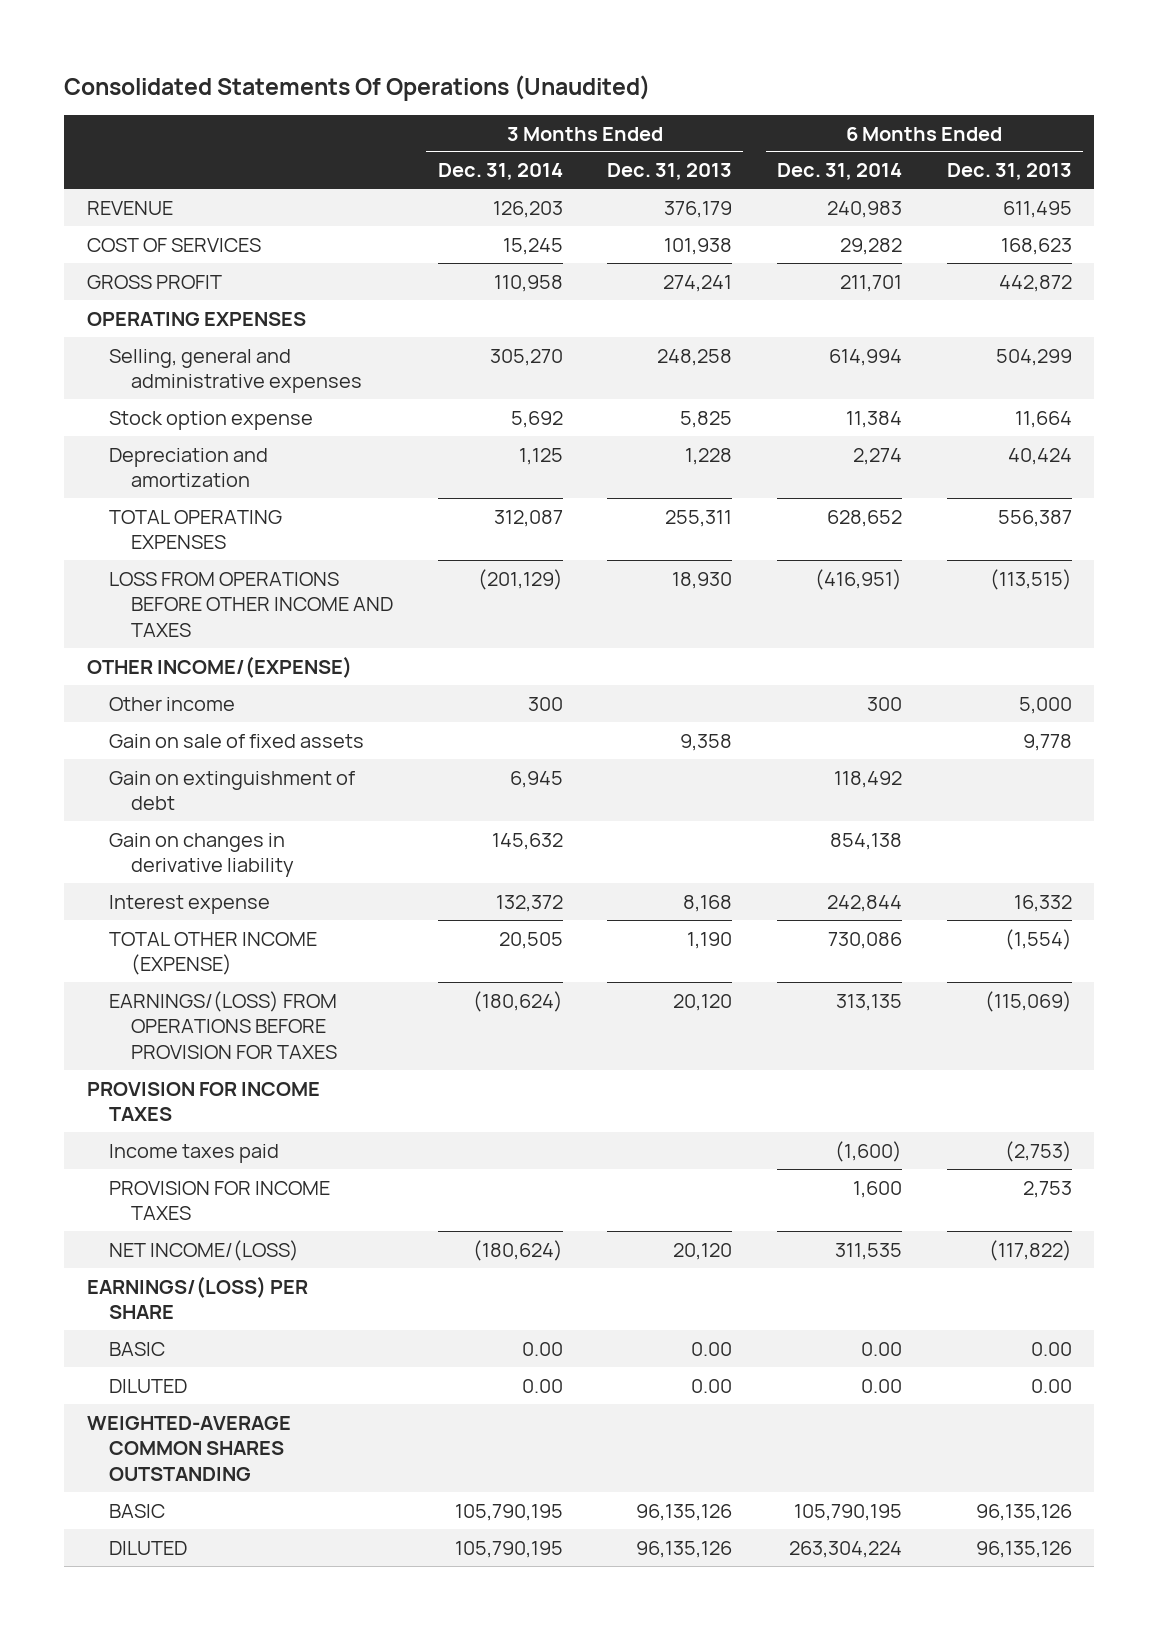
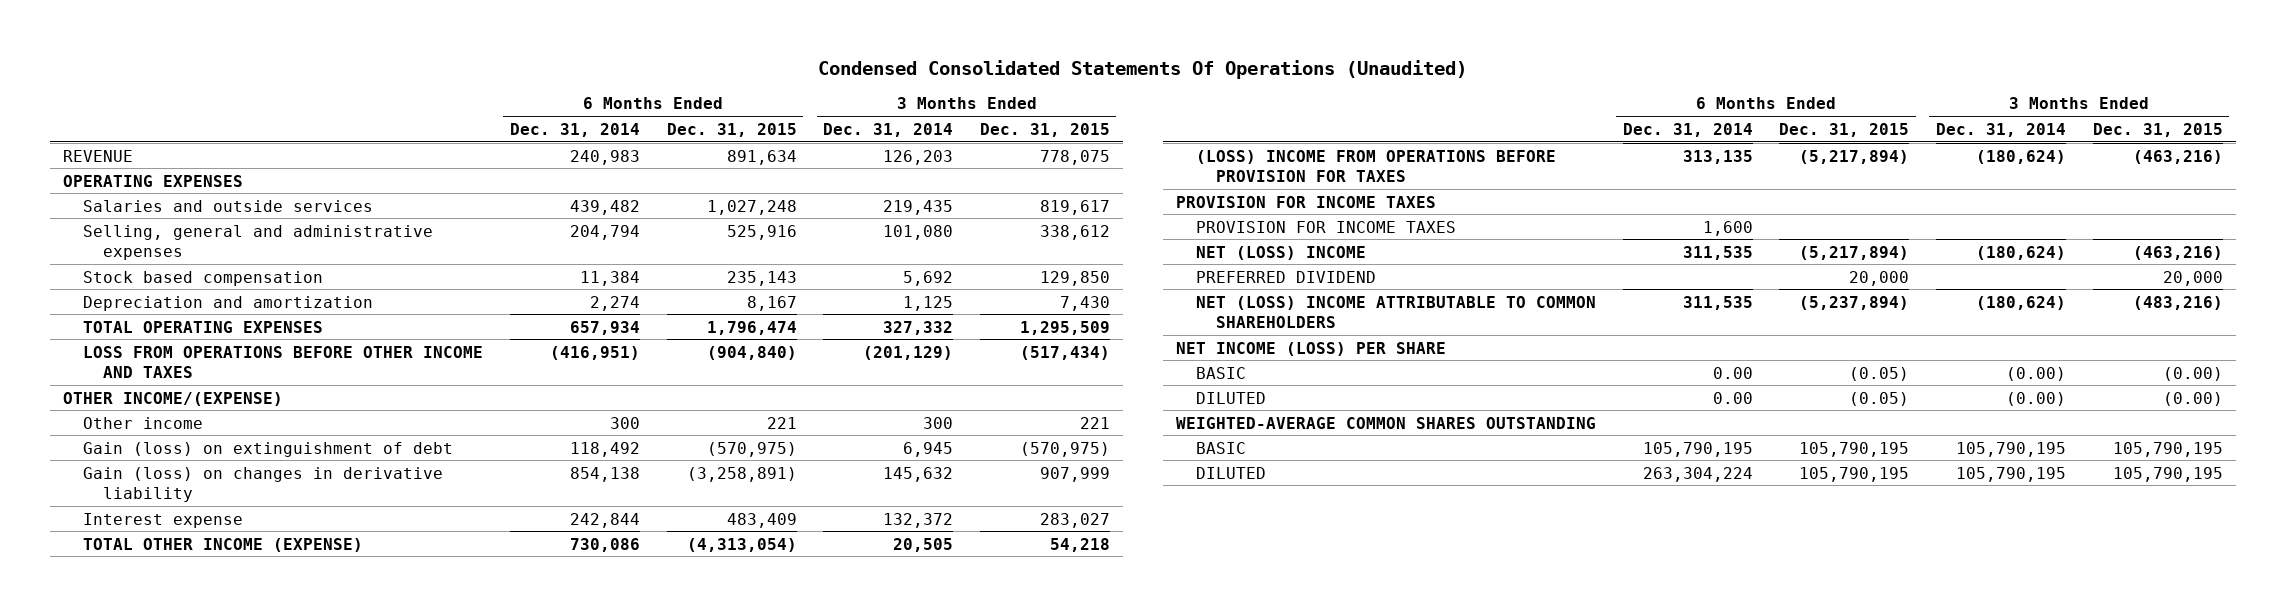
- Consolidated Statements Of Operations (Unaudited)
+ Condensed Consolidated Statements Of Operations (Unaudited)
- | 3 Months Ended Dec. 31, 2014 | 3 Months Ended Dec. 31, 2013 | 6 Months Ended Dec. 31, 2014 | 6 Months Ended Dec. 31, 2013
+ | 6 Months Ended Dec. 31, 2014 | 6 Months Ended Dec. 31, 2015 | 3 Months Ended Dec. 31, 2014 | 3 Months Ended Dec. 31, 2015
- COST OF SERVICES | 15,245 | 101,938 | 29,282 | 168,623
- GROSS PROFIT | 110,958 | 274,241 | 211,701 | 442,872
- Selling, general and administrative expenses | 305,270 | 248,258 | 614,994 | 504,299
- Stock option expense | 5,692 | 5,825 | 11,384 | 11,664
+ Salaries and outside services | 439,482 | 1,027,248 | 219,435 | 819,617
+ Selling, general and administrative expenses | 204,794 | 525,916 | 101,080 | 338,612
+ Stock based compensation | 11,384 | 235,143 | 5,692 | 129,850
- TOTAL OPERATING EXPENSES | 312,087 | 255,311 | 628,652 | 556,387
+ TOTAL OPERATING EXPENSES | 657,934 | 1,796,474 | 327,332 | 1,295,509
- Gain on sale of fixed assets | | 9,358 | | 9,778
- Gain on extinguishment of debt | 6,945 | | 118,492 |
- Gain on changes in derivative liability | 145,632 | | 854,138 |
+ Gain (loss) on extinguishment of debt | 118,492 | (570,975) | 6,945 | (570,975)
+ Gain (loss) on changes in derivative liability | 854,138 | (3,258,891) | 145,632 | 907,999
- EARNINGS/(LOSS) FROM OPERATIONS BEFORE PROVISION FOR TAXES | (180,624) | 20,120 | 313,135 | (115,069)
+ (LOSS) INCOME FROM OPERATIONS BEFORE PROVISION FOR TAXES | 313,135 | (5,217,894) | (180,624) | (463,216)
- Income taxes paid | | | (1,600) | (2,753)
- NET INCOME/(LOSS) | (180,624) | 20,120 | 311,535 | (117,822)
- EARNINGS/(LOSS) PER SHARE
- BASIC | 0.00 | 0.00 | 0.00 | 0.00
- DILUTED | 0.00 | 0.00 | 0.00 | 0.00
+ NET (LOSS) INCOME | 311,535 | (5,217,894) | (180,624) | (463,216)
+ PREFERRED DIVIDEND | | 20,000 | | 20,000
+ NET (LOSS) INCOME ATTRIBUTABLE TO COMMON SHAREHOLDERS | 311,535 | (5,237,894) | (180,624) | (483,216)
+ NET INCOME (LOSS) PER SHARE
+ BASIC | 0.00 | (0.05) | (0.00) | (0.00)
+ DILUTED | 0.00 | (0.05) | (0.00) | (0.00)

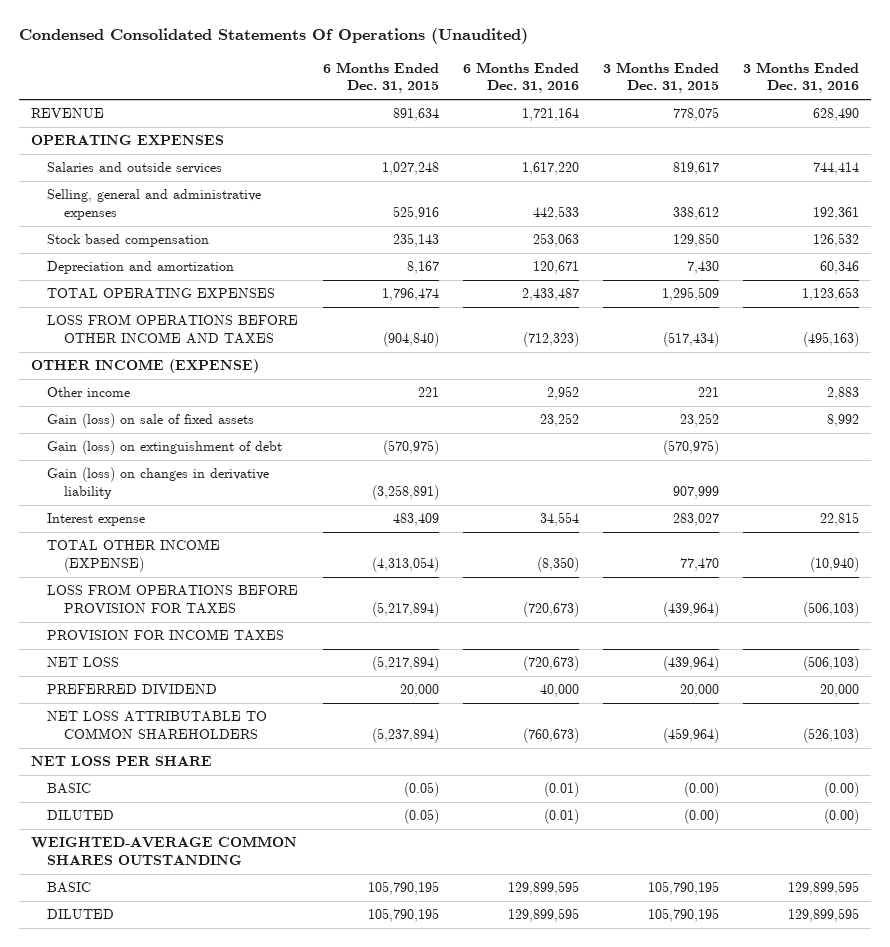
- | 6 Months Ended Dec. 31, 2014 | 6 Months Ended Dec. 31, 2015 | 3 Months Ended Dec. 31, 2014 | 3 Months Ended Dec. 31, 2015
+ | 6 Months Ended Dec. 31, 2015 | 6 Months Ended Dec. 31, 2016 | 3 Months Ended Dec. 31, 2015 | 3 Months Ended Dec. 31, 2016
- OTHER INCOME/(EXPENSE)
+ OTHER INCOME (EXPENSE)
+ Gain (loss) on sale of fixed assets | | 23,252 | 23,252 | 8,992
- TOTAL OTHER INCOME (EXPENSE) | 730,086 | (4,313,054) | 20,505 | 54,218
- (LOSS) INCOME FROM OPERATIONS BEFORE PROVISION FOR TAXES | 313,135 | (5,217,894) | (180,624) | (463,216)
- PROVISION FOR INCOME TAXES
+ TOTAL OTHER INCOME (EXPENSE) | (4,313,054) | (8,350) | 77,470 | (10,940)
+ LOSS FROM OPERATIONS BEFORE PROVISION FOR TAXES | (5,217,894) | (720,673) | (439,964) | (506,103)
- NET (LOSS) INCOME | 311,535 | (5,217,894) | (180,624) | (463,216)
+ NET LOSS | (5,217,894) | (720,673) | (439,964) | (506,103)
- NET (LOSS) INCOME ATTRIBUTABLE TO COMMON SHAREHOLDERS | 311,535 | (5,237,894) | (180,624) | (483,216)
- NET INCOME (LOSS) PER SHARE
+ NET LOSS ATTRIBUTABLE TO COMMON SHAREHOLDERS | (5,237,894) | (760,673) | (459,964) | (526,103)
+ NET LOSS PER SHARE

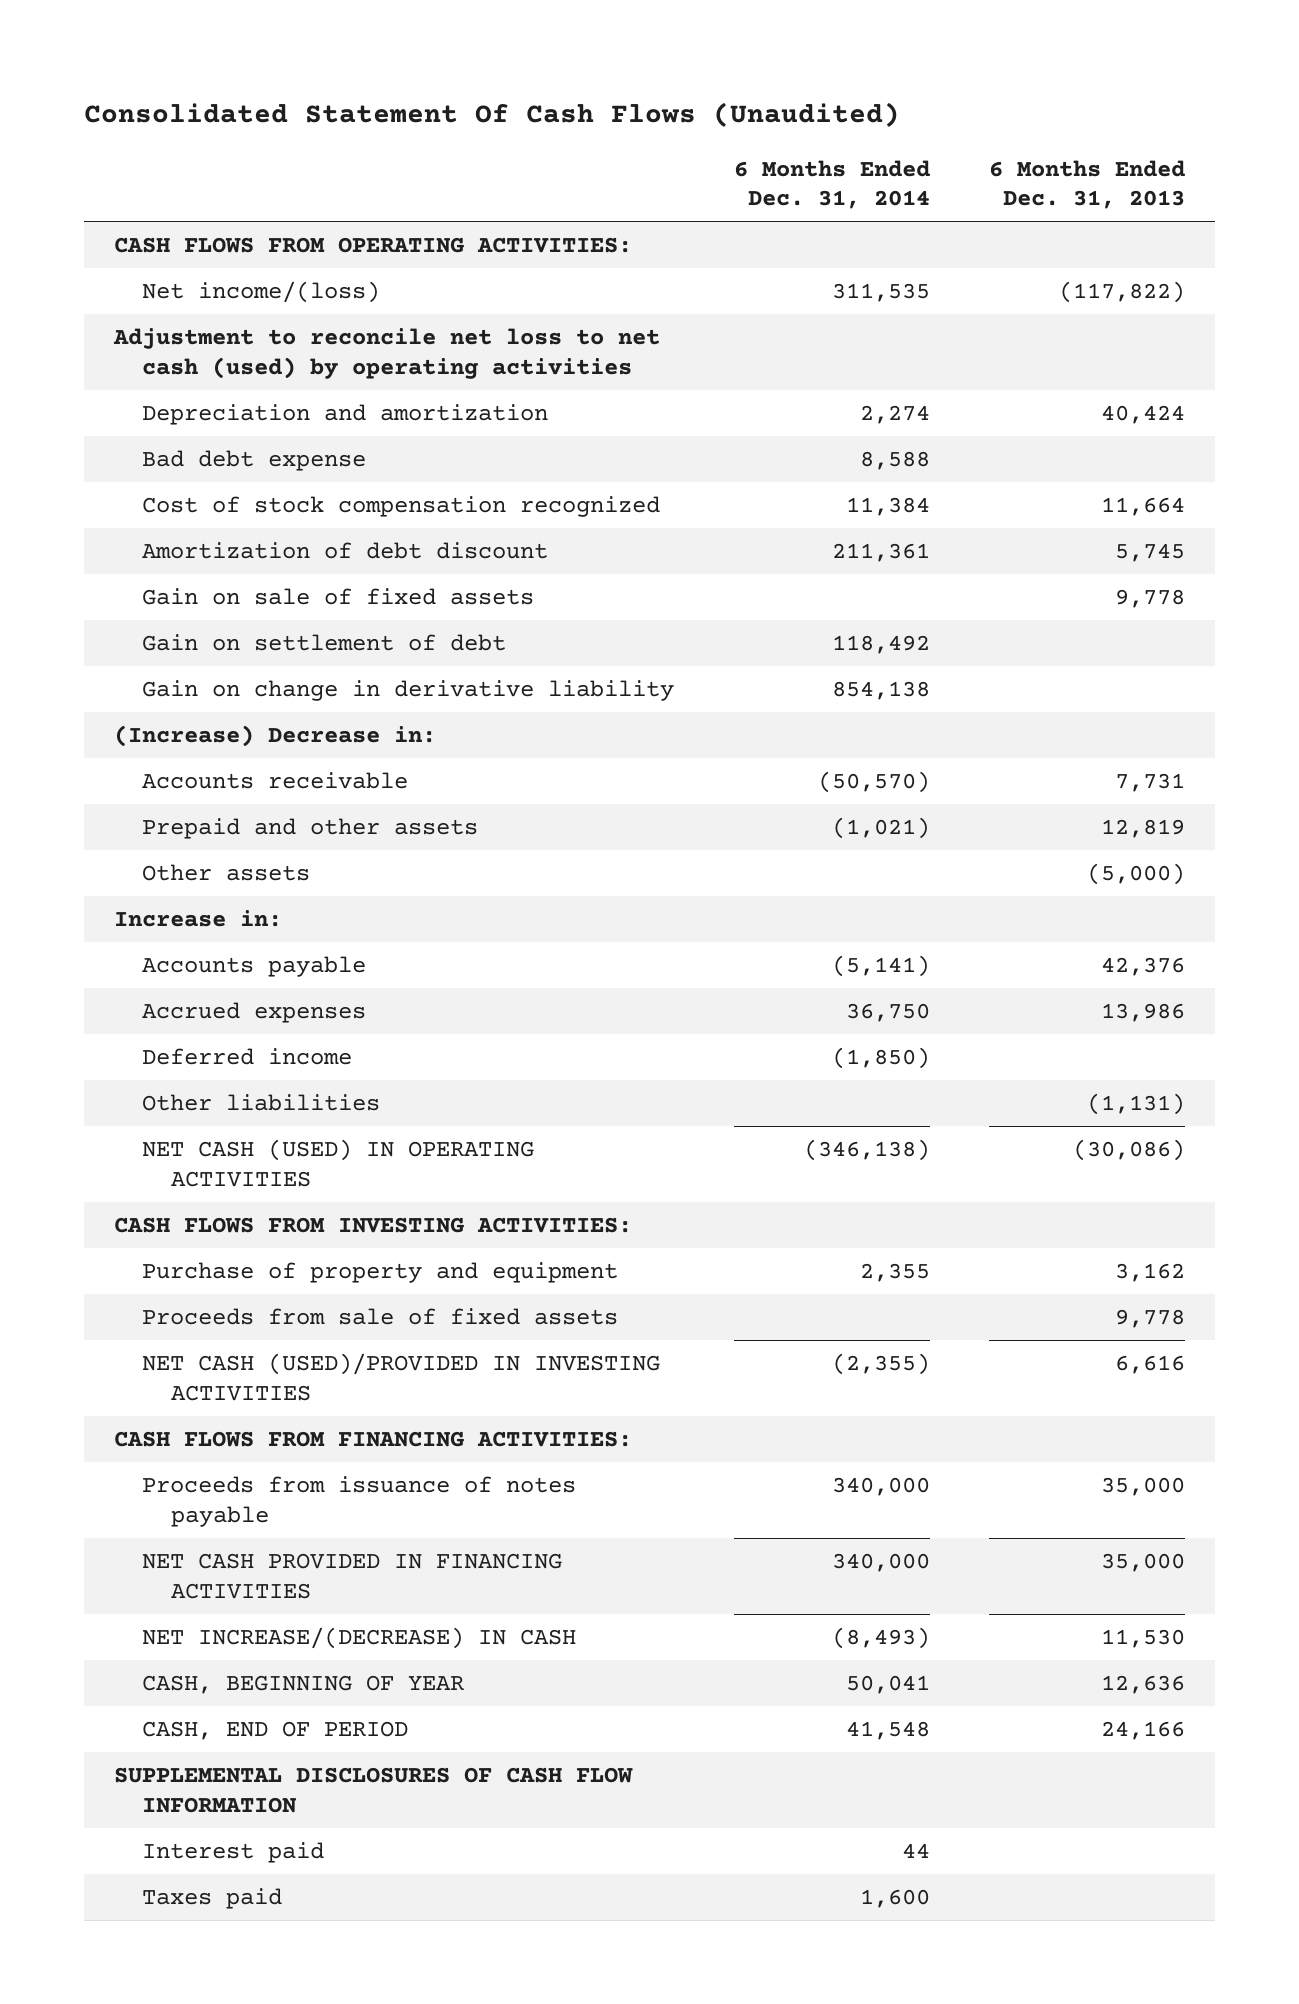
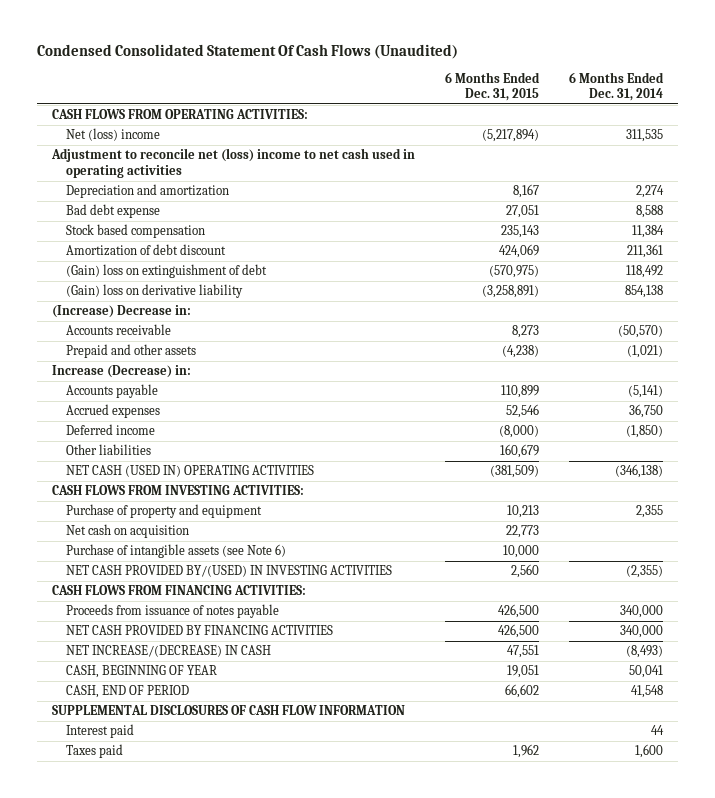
- Consolidated Statement Of Cash Flows (Unaudited)
+ Condensed Consolidated Statement Of Cash Flows (Unaudited)
- | 6 Months Ended Dec. 31, 2014 | 6 Months Ended Dec. 31, 2013
+ | 6 Months Ended Dec. 31, 2015 | 6 Months Ended Dec. 31, 2014
- Net income/(loss) | 311,535 | (117,822)
- Adjustment to reconcile net loss to net cash (used) by operating activities
+ Net (loss) income | (5,217,894) | 311,535
+ Adjustment to reconcile net (loss) income to net cash used in operating activities
- Cost of stock compensation recognized | 11,384 | 11,664
+ Stock based compensation | 235,143 | 11,384
- Gain on sale of fixed assets | | 9,778
- Gain on settlement of debt | 118,492 |
- Gain on change in derivative liability | 854,138 |
+ (Gain) loss on extinguishment of debt | (570,975) | 118,492
+ (Gain) loss on derivative liability | (3,258,891) | 854,138
- Other assets | | (5,000)
- Increase in:
+ Increase (Decrease) in:
- NET CASH (USED) IN OPERATING ACTIVITIES | (346,138) | (30,086)
+ NET CASH (USED IN) OPERATING ACTIVITIES | (381,509) | (346,138)
- Proceeds from sale of fixed assets | | 9,778
- NET CASH (USED)/PROVIDED IN INVESTING ACTIVITIES | (2,355) | 6,616
+ Net cash on acquisition | 22,773 |
+ Purchase of intangible assets (see Note 6) | 10,000 |
+ NET CASH PROVIDED BY/(USED) IN INVESTING ACTIVITIES | 2,560 | (2,355)
- NET CASH PROVIDED IN FINANCING ACTIVITIES | 340,000 | 35,000
+ NET CASH PROVIDED BY FINANCING ACTIVITIES | 426,500 | 340,000

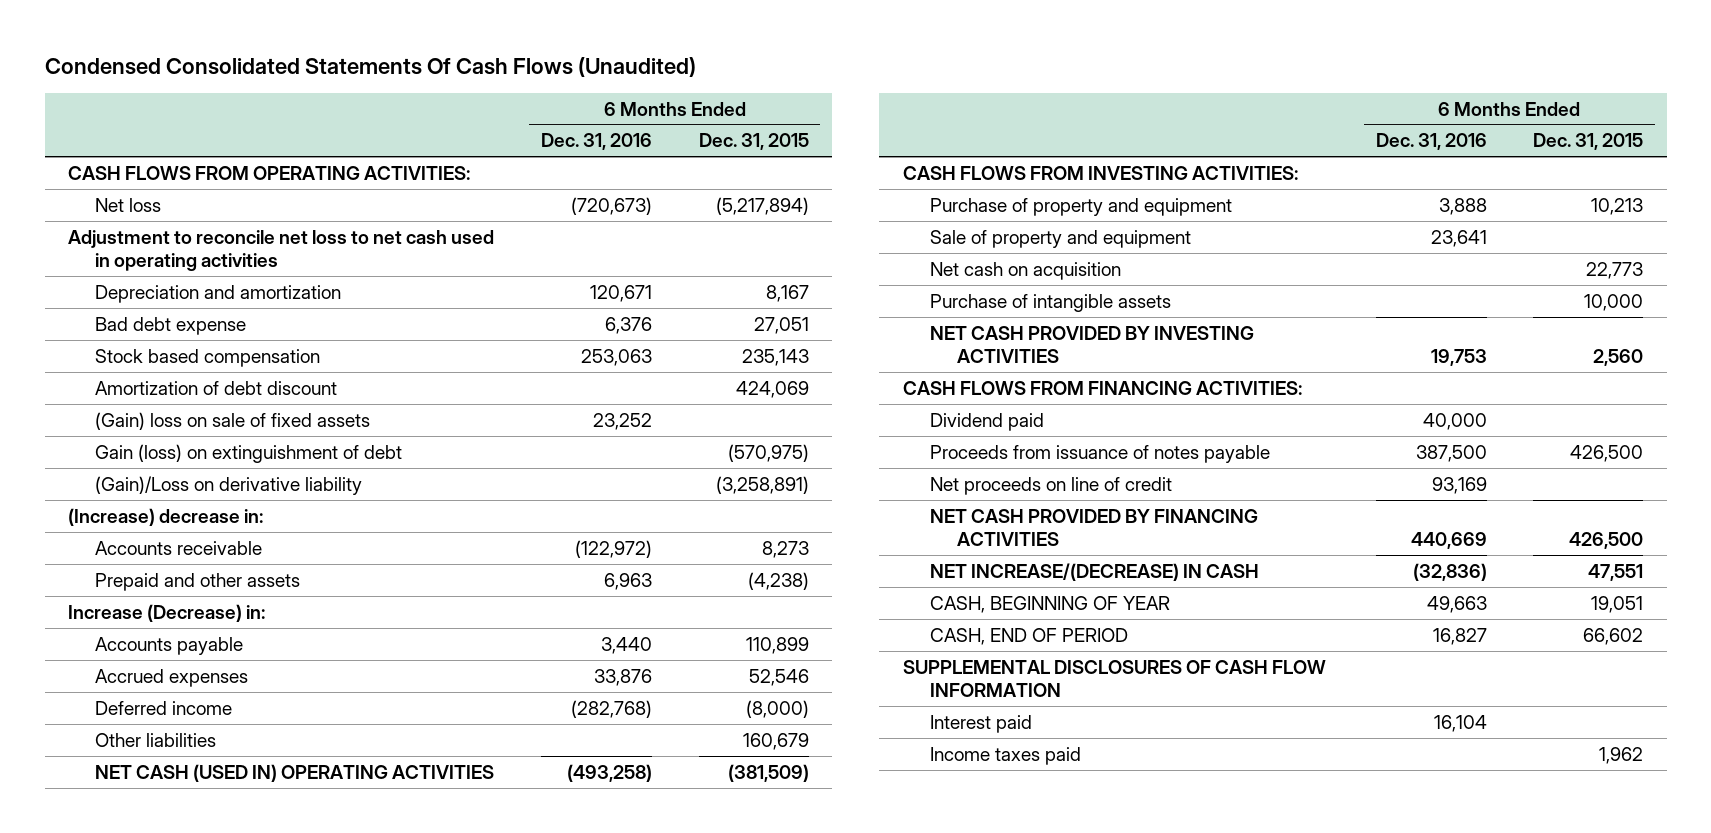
- Condensed Consolidated Statement Of Cash Flows (Unaudited)
+ Condensed Consolidated Statements Of Cash Flows (Unaudited)
- | 6 Months Ended Dec. 31, 2015 | 6 Months Ended Dec. 31, 2014
+ | 6 Months Ended Dec. 31, 2016 | 6 Months Ended Dec. 31, 2015
- Net (loss) income | (5,217,894) | 311,535
- Adjustment to reconcile net (loss) income to net cash used in operating activities
+ Net loss | (720,673) | (5,217,894)
+ Adjustment to reconcile net loss to net cash used in operating activities
- (Gain) loss on extinguishment of debt | (570,975) | 118,492
- (Gain) loss on derivative liability | (3,258,891) | 854,138
- (Increase) Decrease in:
+ (Gain) loss on sale of fixed assets | 23,252 |
+ Gain (loss) on extinguishment of debt | | (570,975)
+ (Gain)/Loss on derivative liability | | (3,258,891)
+ (Increase) decrease in:
+ Sale of property and equipment | 23,641 |
- Purchase of intangible assets (see Note 6) | 10,000 |
- NET CASH PROVIDED BY/(USED) IN INVESTING ACTIVITIES | 2,560 | (2,355)
+ Purchase of intangible assets | | 10,000
+ NET CASH PROVIDED BY INVESTING ACTIVITIES | 19,753 | 2,560
+ Dividend paid | 40,000 |
+ Net proceeds on line of credit | 93,169 |
- Taxes paid | 1,962 | 1,600
+ Income taxes paid | | 1,962

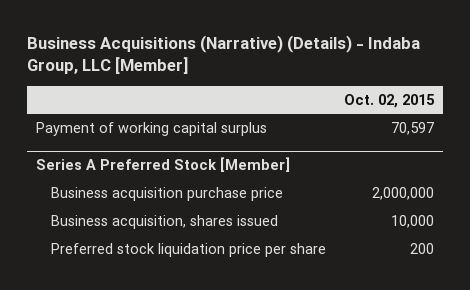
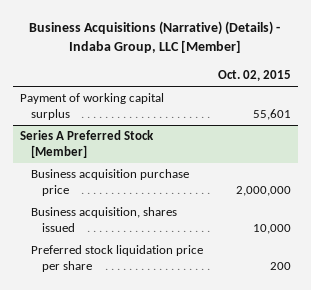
- Payment of working capital surplus | 70,597
+ Payment of working capital surplus | 55,601

